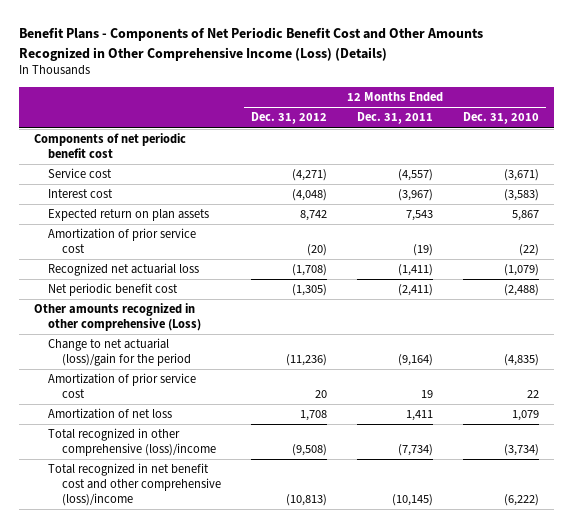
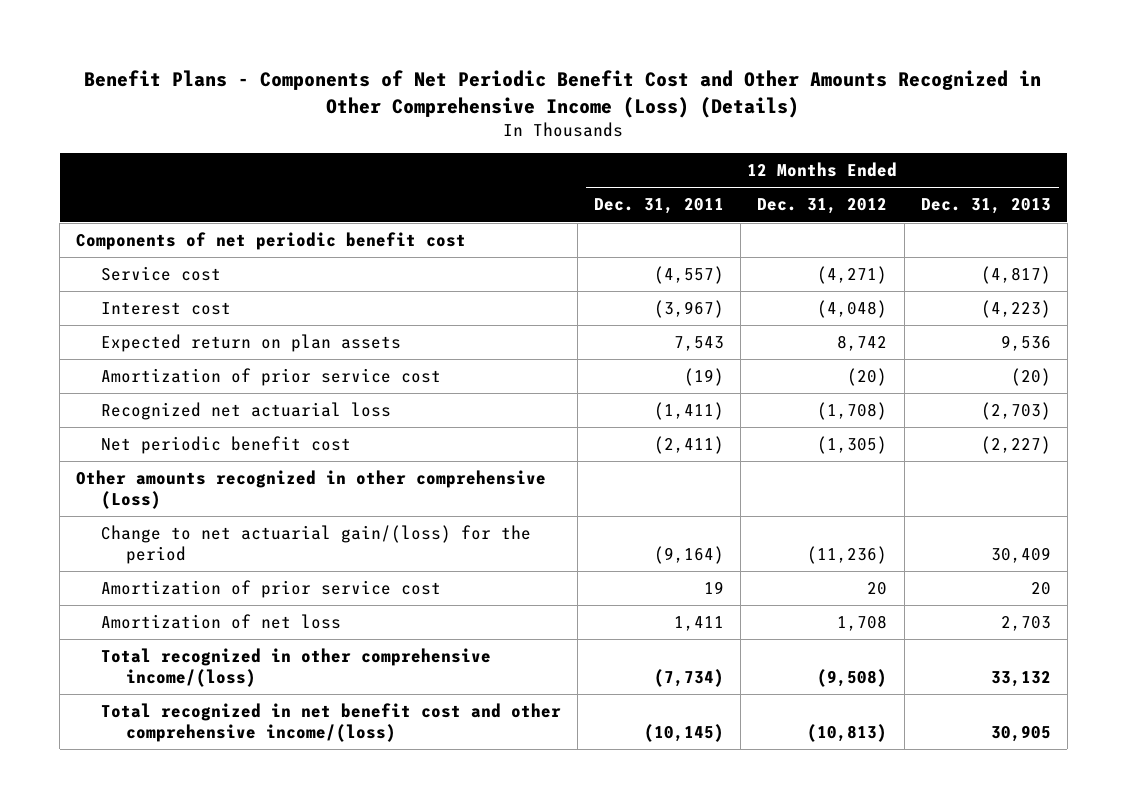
- | 12 Months Ended Dec. 31, 2012 | 12 Months Ended Dec. 31, 2011 | 12 Months Ended Dec. 31, 2010
+ | 12 Months Ended Dec. 31, 2011 | 12 Months Ended Dec. 31, 2012 | 12 Months Ended Dec. 31, 2013
- Change to net actuarial (loss)/gain for the period | (11,236) | (9,164) | (4,835)
+ Change to net actuarial gain/(loss) for the period | (9,164) | (11,236) | 30,409
- Total recognized in other comprehensive (loss)/income | (9,508) | (7,734) | (3,734)
- Total recognized in net benefit cost and other comprehensive (loss)/income | (10,813) | (10,145) | (6,222)
+ Total recognized in other comprehensive income/(loss) | (7,734) | (9,508) | 33,132
+ Total recognized in net benefit cost and other comprehensive income/(loss) | (10,145) | (10,813) | 30,905

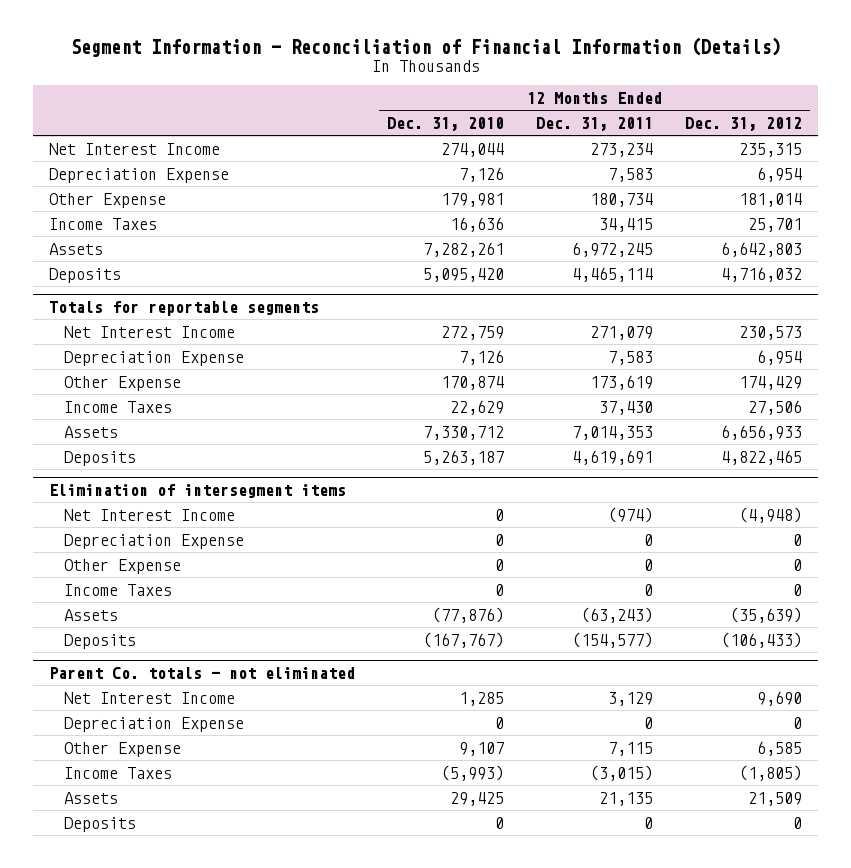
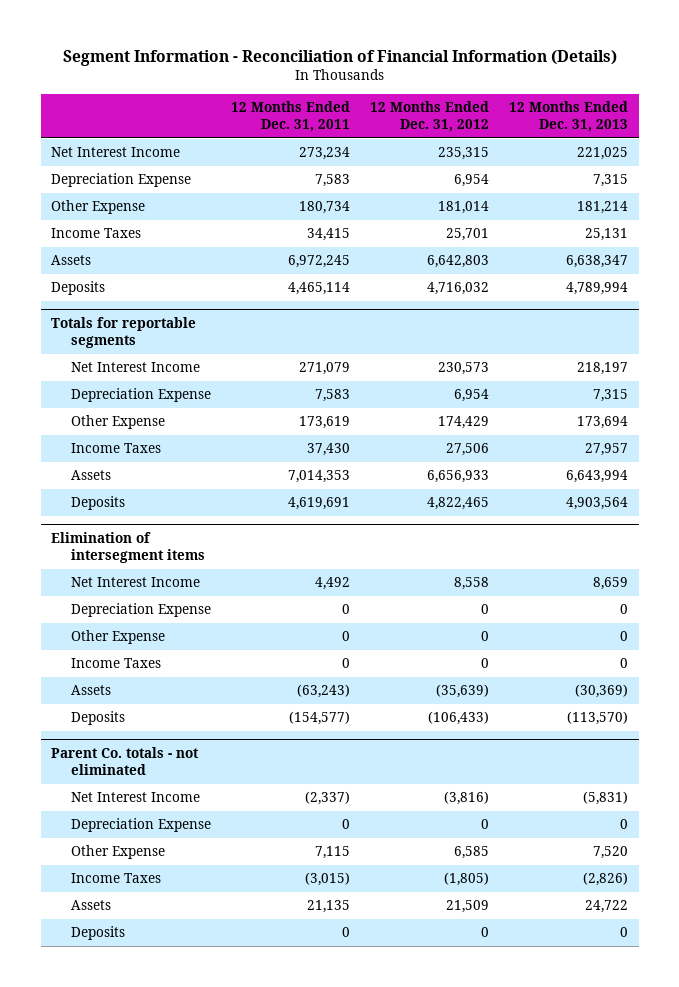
- | 12 Months Ended Dec. 31, 2010 | 12 Months Ended Dec. 31, 2011 | 12 Months Ended Dec. 31, 2012
+ | 12 Months Ended Dec. 31, 2011 | 12 Months Ended Dec. 31, 2012 | 12 Months Ended Dec. 31, 2013
@ Elimination of intersegment items
- Net Interest Income | 0 | (974) | (4,948)
+ Net Interest Income | 4,492 | 8,558 | 8,659
@ Parent Co. totals - not eliminated
- Net Interest Income | 1,285 | 3,129 | 9,690
+ Net Interest Income | (2,337) | (3,816) | (5,831)

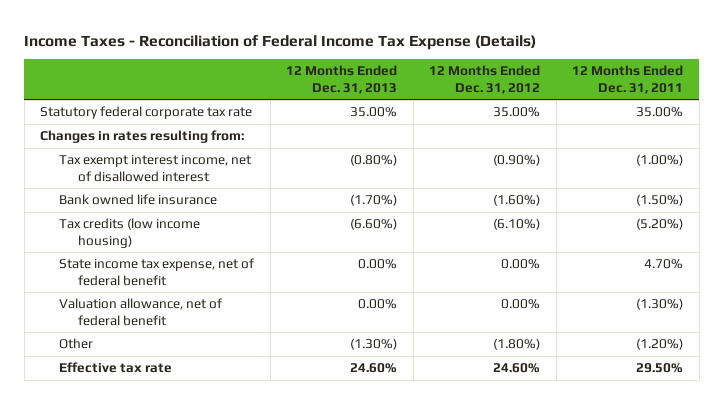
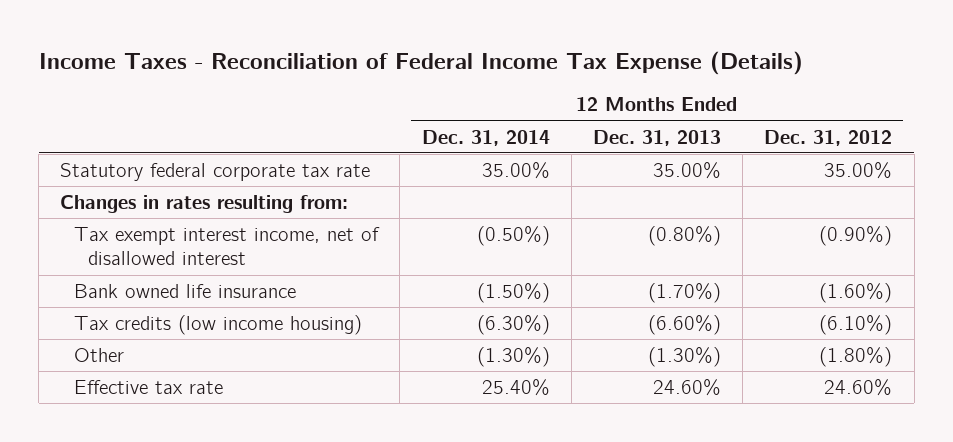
- | 12 Months Ended Dec. 31, 2013 | 12 Months Ended Dec. 31, 2012 | 12 Months Ended Dec. 31, 2011
+ | 12 Months Ended Dec. 31, 2014 | 12 Months Ended Dec. 31, 2013 | 12 Months Ended Dec. 31, 2012
- State income tax expense, net of federal benefit | 0.00% | 0.00% | 4.70%
- Valuation allowance, net of federal benefit | 0.00% | 0.00% | (1.30%)

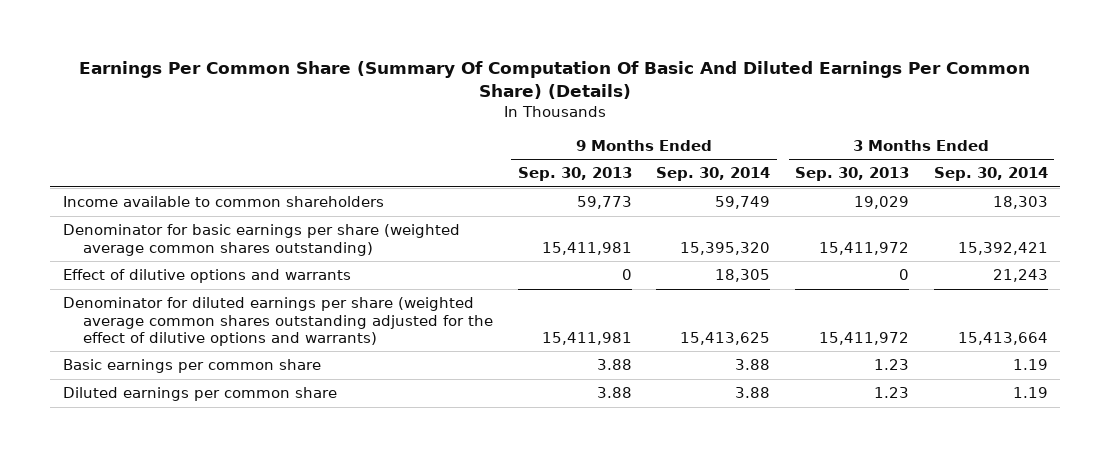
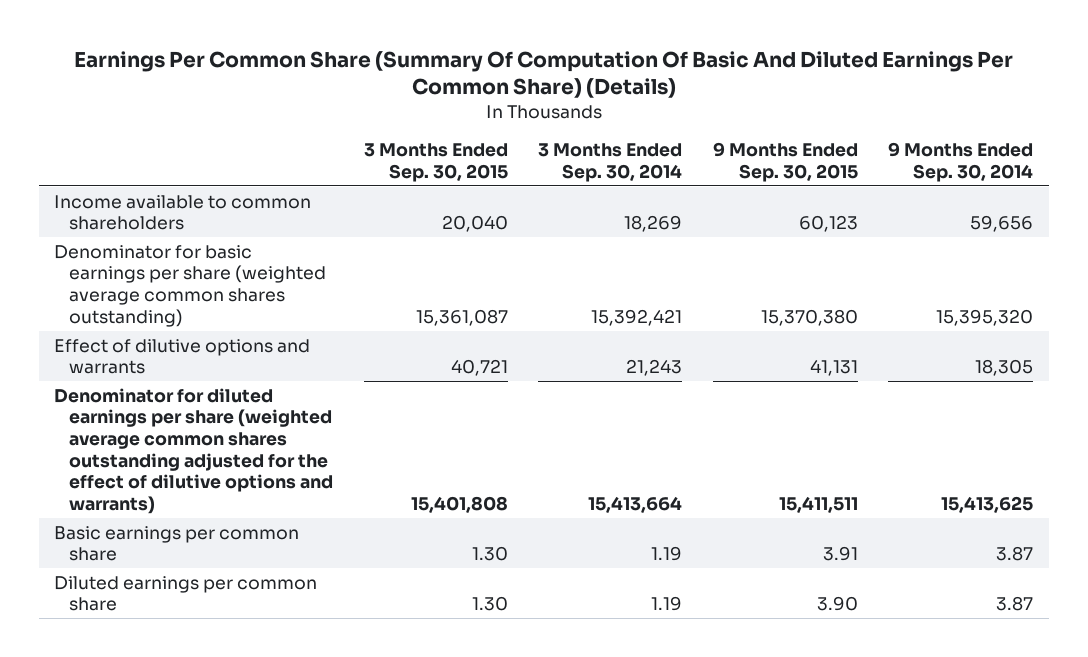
- | 9 Months Ended Sep. 30, 2013 | 9 Months Ended Sep. 30, 2014 | 3 Months Ended Sep. 30, 2013 | 3 Months Ended Sep. 30, 2014
+ | 3 Months Ended Sep. 30, 2015 | 3 Months Ended Sep. 30, 2014 | 9 Months Ended Sep. 30, 2015 | 9 Months Ended Sep. 30, 2014
- Income available to common shareholders | 59,773 | 59,749 | 19,029 | 18,303
+ Income available to common shareholders | 20,040 | 18,269 | 60,123 | 59,656
- Basic earnings per common share | 3.88 | 3.88 | 1.23 | 1.19
- Diluted earnings per common share | 3.88 | 3.88 | 1.23 | 1.19
+ Basic earnings per common share | 1.30 | 1.19 | 3.91 | 3.87
+ Diluted earnings per common share | 1.30 | 1.19 | 3.90 | 3.87

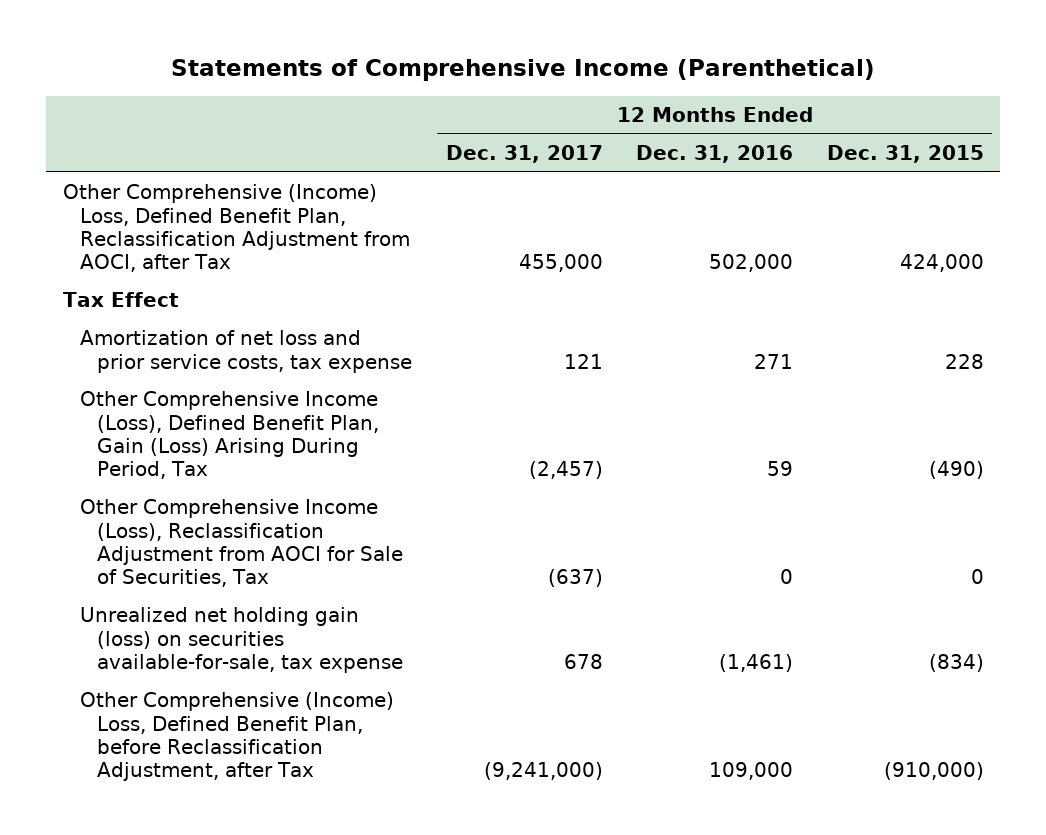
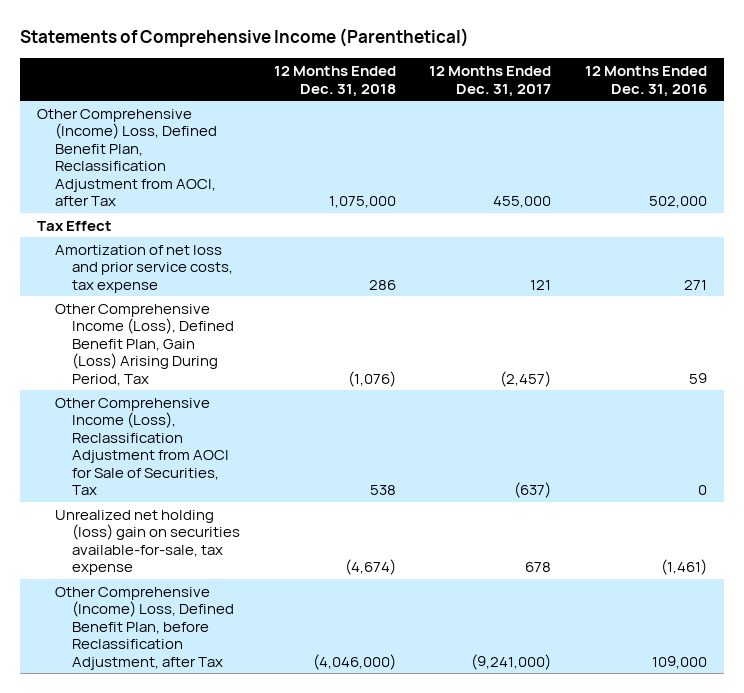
- | 12 Months Ended Dec. 31, 2017 | 12 Months Ended Dec. 31, 2016 | 12 Months Ended Dec. 31, 2015
+ | 12 Months Ended Dec. 31, 2018 | 12 Months Ended Dec. 31, 2017 | 12 Months Ended Dec. 31, 2016
- Unrealized net holding gain (loss) on securities available-for-sale, tax expense | 678 | (1,461) | (834)
+ Unrealized net holding (loss) gain on securities available-for-sale, tax expense | (4,674) | 678 | (1,461)

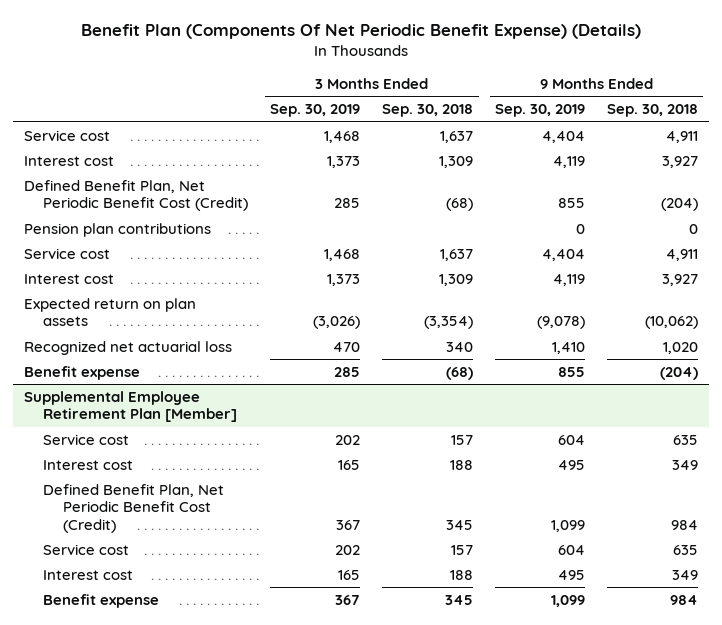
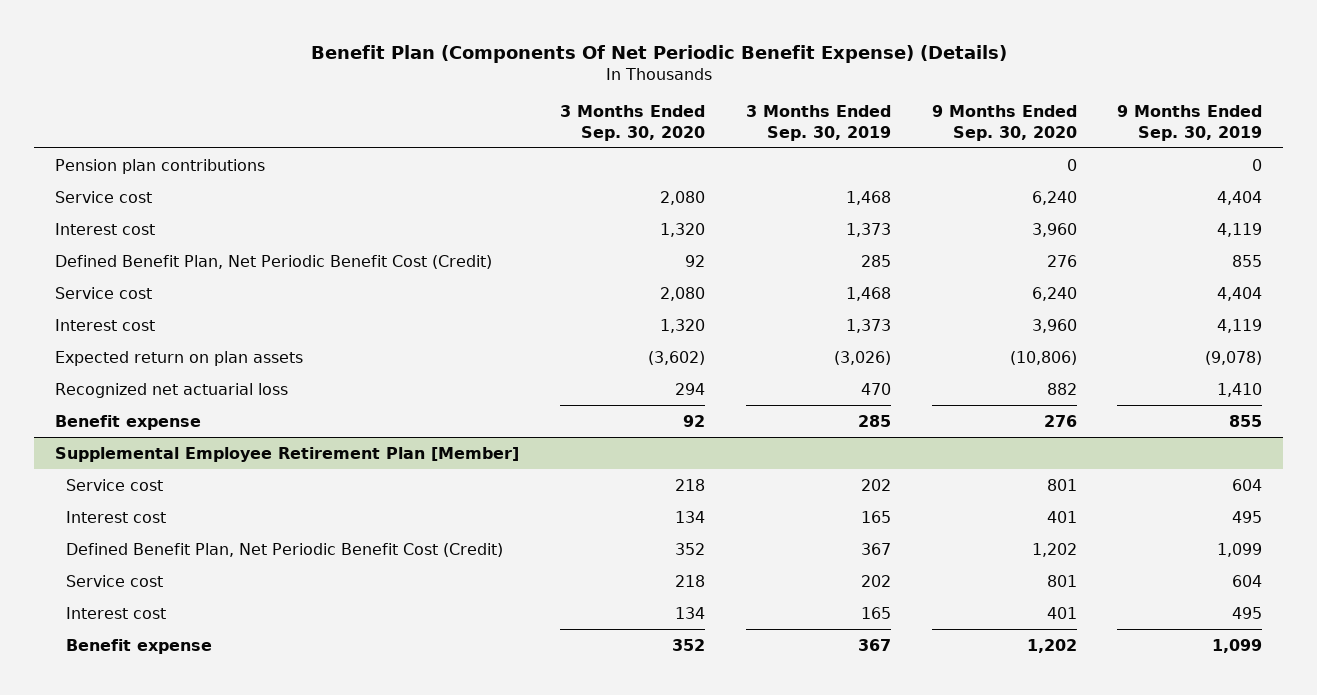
- | 3 Months Ended Sep. 30, 2019 | 3 Months Ended Sep. 30, 2018 | 9 Months Ended Sep. 30, 2019 | 9 Months Ended Sep. 30, 2018
+ | 3 Months Ended Sep. 30, 2020 | 3 Months Ended Sep. 30, 2019 | 9 Months Ended Sep. 30, 2020 | 9 Months Ended Sep. 30, 2019
moved up: Pension plan contributions | | | 0 | 0

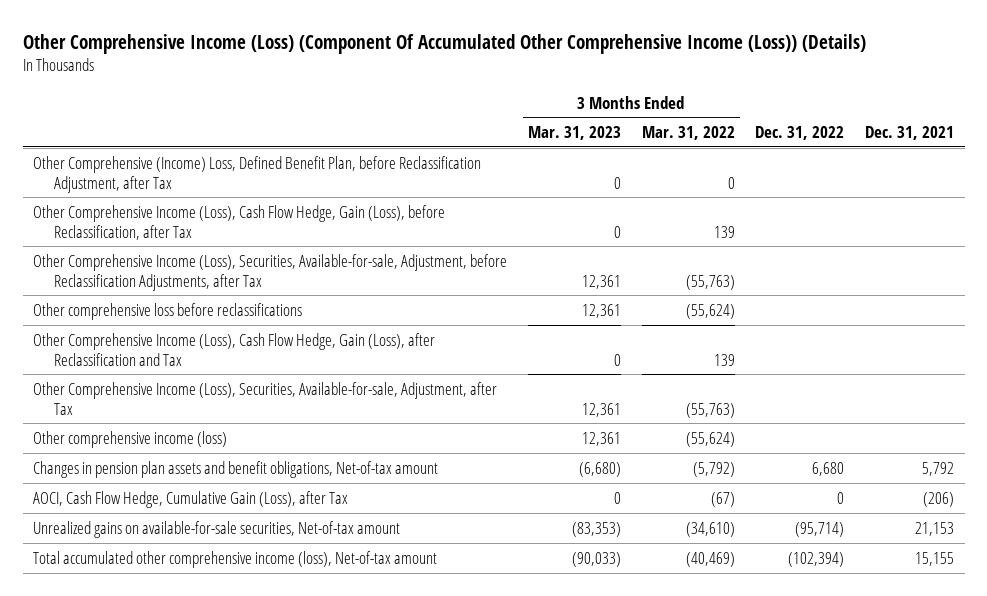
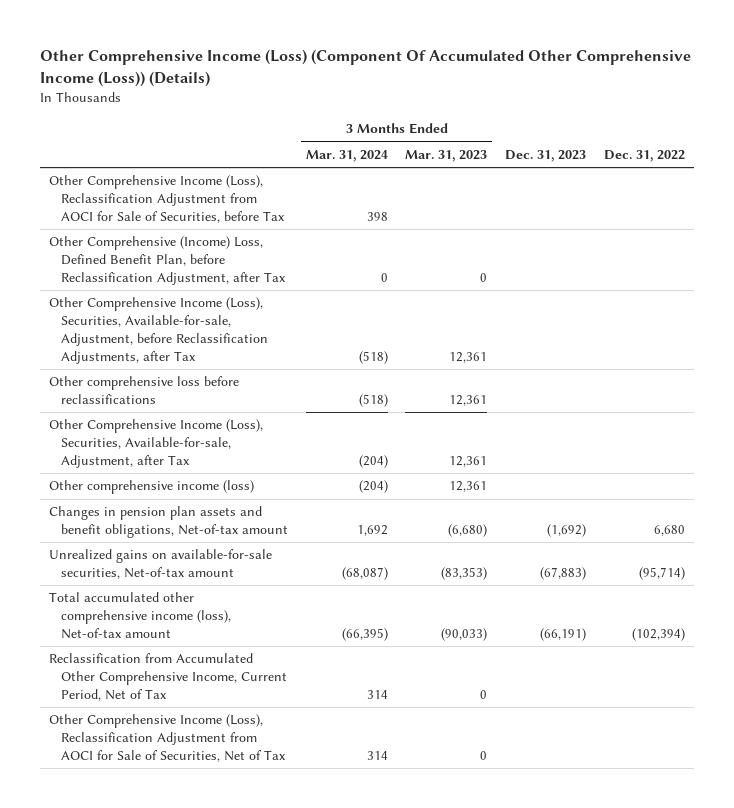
- | 3 Months Ended Mar. 31, 2023 | 3 Months Ended Mar. 31, 2022 | Dec. 31, 2022 | Dec. 31, 2021
+ | 3 Months Ended Mar. 31, 2024 | 3 Months Ended Mar. 31, 2023 | Dec. 31, 2023 | Dec. 31, 2022
+ Other Comprehensive Income (Loss), Reclassification Adjustment from AOCI for Sale of Securities, before Tax | 398 | | |
- Other Comprehensive Income (Loss), Cash Flow Hedge, Gain (Loss), before Reclassification, after Tax | 0 | 139 | |
- Other Comprehensive Income (Loss), Cash Flow Hedge, Gain (Loss), after Reclassification and Tax | 0 | 139 | |
- AOCI, Cash Flow Hedge, Cumulative Gain (Loss), after Tax | 0 | (67) | 0 | (206)
+ Reclassification from Accumulated Other Comprehensive Income, Current Period, Net of Tax | 314 | 0 | |
+ Other Comprehensive Income (Loss), Reclassification Adjustment from AOCI for Sale of Securities, Net of Tax | 314 | 0 | |

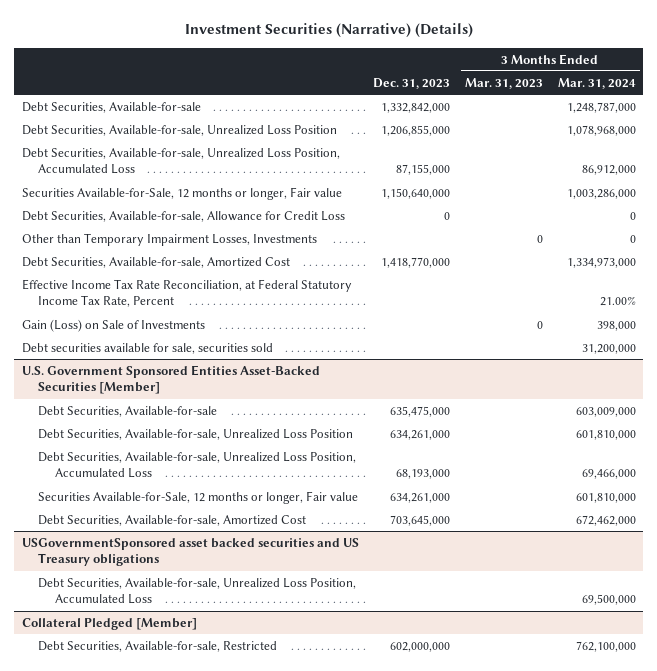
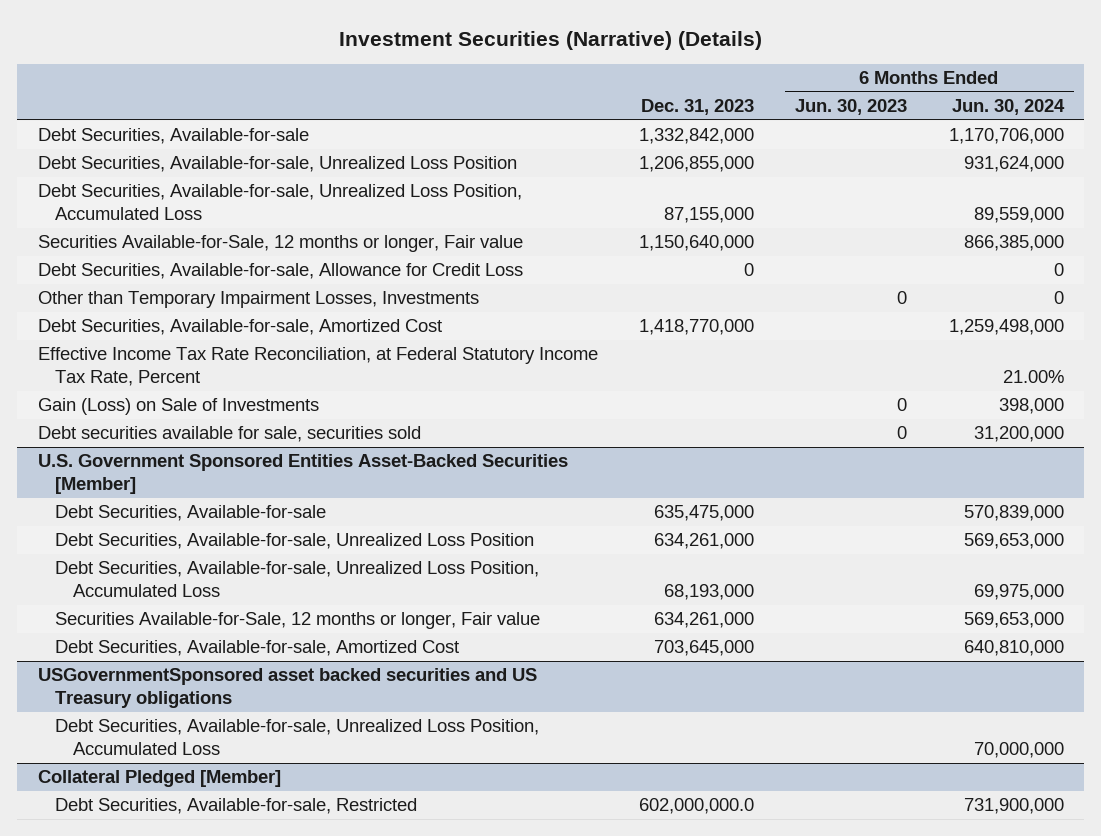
- | Dec. 31, 2023 | 3 Months Ended Mar. 31, 2023 | 3 Months Ended Mar. 31, 2024
+ | Dec. 31, 2023 | 6 Months Ended Jun. 30, 2023 | 6 Months Ended Jun. 30, 2024
@ Collateral Pledged [Member]
- Debt Securities, Available-for-sale, Restricted | 602,000,000 | | 762,100,000
+ Debt Securities, Available-for-sale, Restricted | 602,000,000.0 | | 731,900,000

